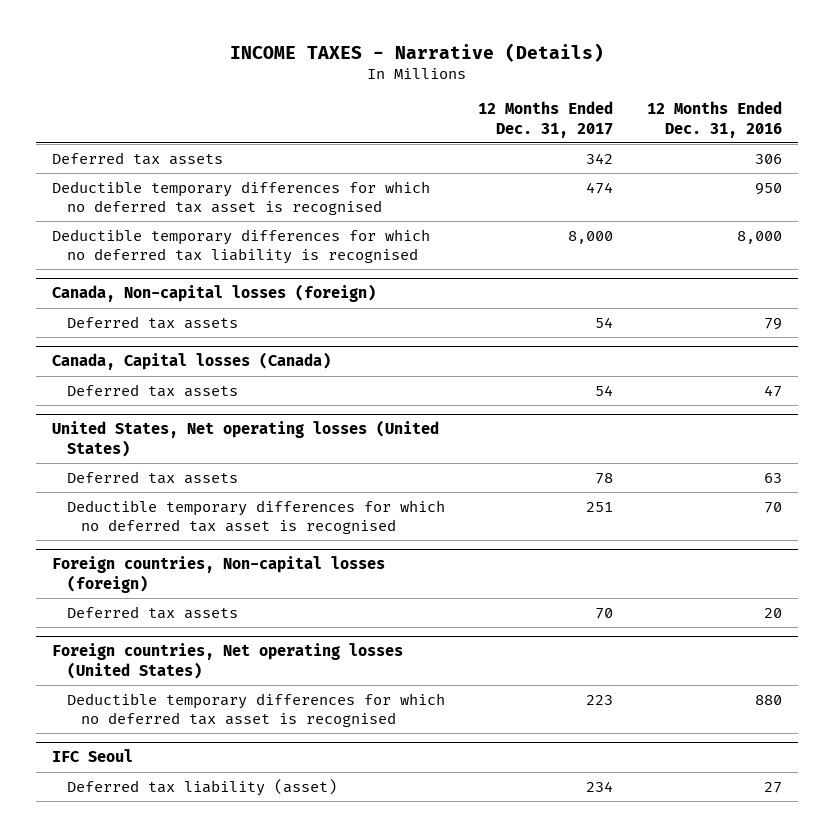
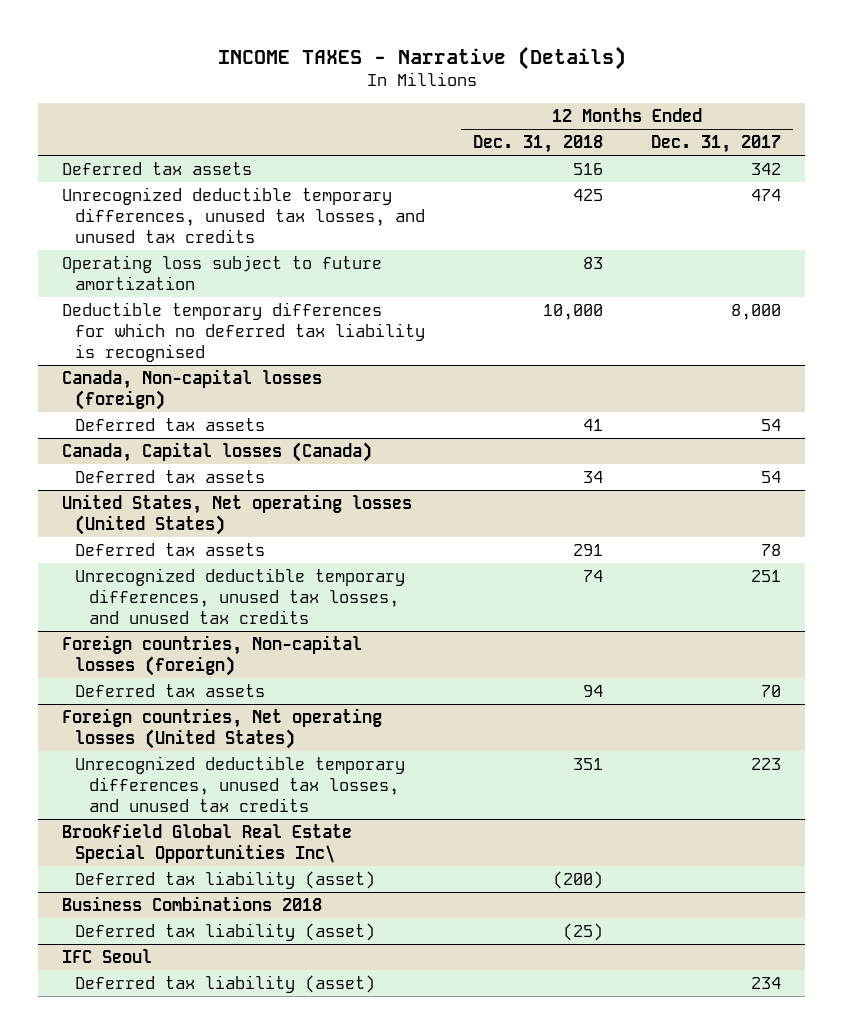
- | 12 Months Ended Dec. 31, 2017 | 12 Months Ended Dec. 31, 2016
+ | 12 Months Ended Dec. 31, 2018 | 12 Months Ended Dec. 31, 2017
- Deductible temporary differences for which no deferred tax asset is recognised | 474 | 950
+ Unrecognized deductible temporary differences, unused tax losses, and unused tax credits | 425 | 474
+ Operating loss subject to future amortization | 83 |
@ United States, Net operating losses (United States)
- Deductible temporary differences for which no deferred tax asset is recognised | 251 | 70
+ Unrecognized deductible temporary differences, unused tax losses, and unused tax credits | 74 | 251
@ Foreign countries, Net operating losses (United States)
- Deductible temporary differences for which no deferred tax asset is recognised | 223 | 880
+ Unrecognized deductible temporary differences, unused tax losses, and unused tax credits | 351 | 223
+ Brookfield Global Real Estate Special Opportunities Inc\
+ Deferred tax liability (asset) | (200) |
+ Business Combinations 2018
+ Deferred tax liability (asset) | (25) |

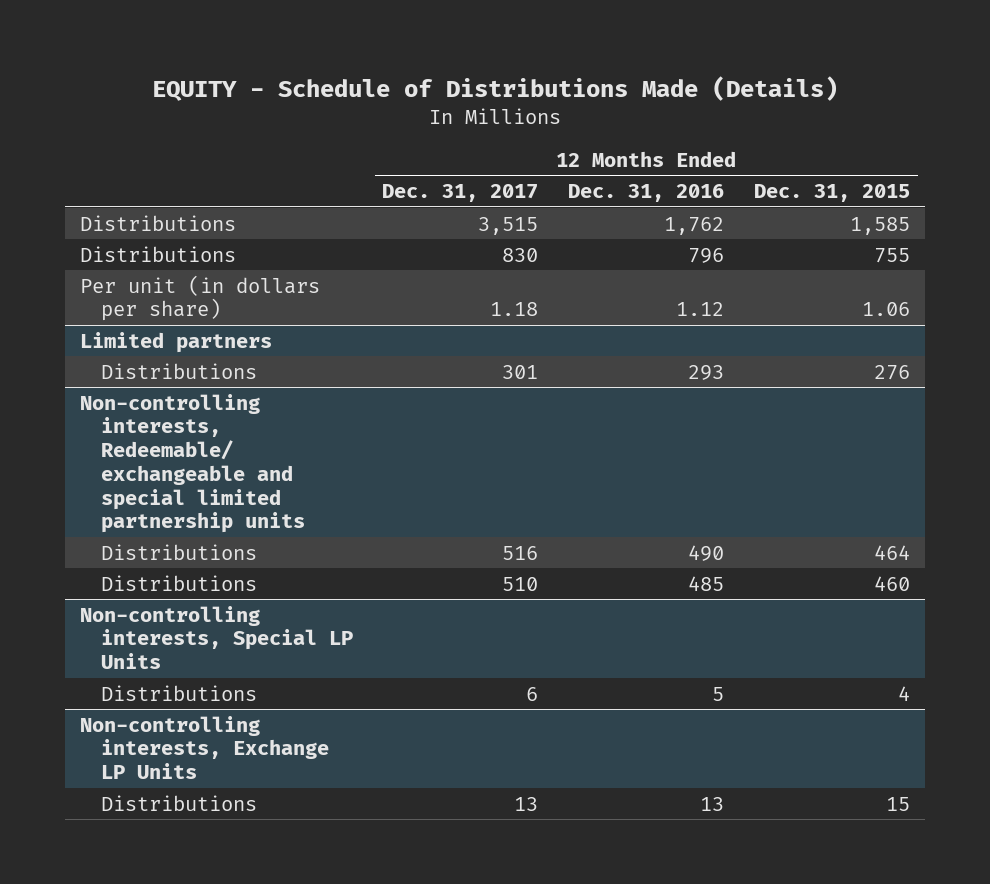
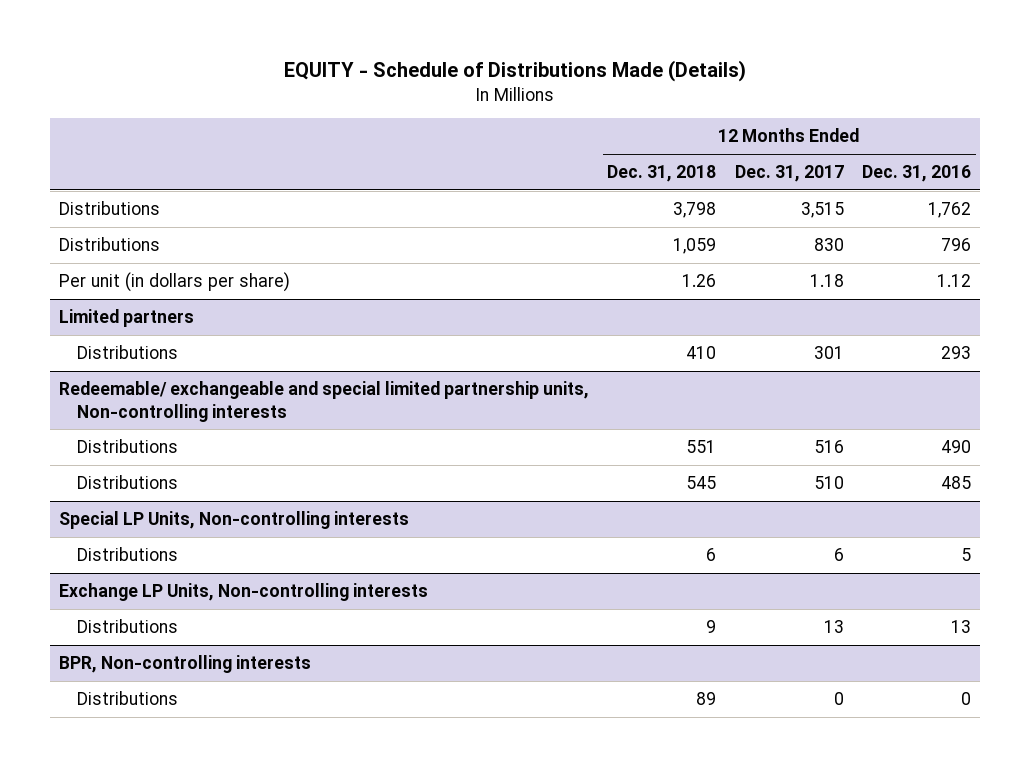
- | 12 Months Ended Dec. 31, 2017 | 12 Months Ended Dec. 31, 2016 | 12 Months Ended Dec. 31, 2015
+ | 12 Months Ended Dec. 31, 2018 | 12 Months Ended Dec. 31, 2017 | 12 Months Ended Dec. 31, 2016
- Non-controlling interests, Redeemable/ exchangeable and special limited partnership units
+ Redeemable/ exchangeable and special limited partnership units, Non-controlling interests
- Non-controlling interests, Special LP Units
+ Special LP Units, Non-controlling interests
- Non-controlling interests, Exchange LP Units
+ Exchange LP Units, Non-controlling interests
+ BPR, Non-controlling interests
+ Distributions | 89 | 0 | 0

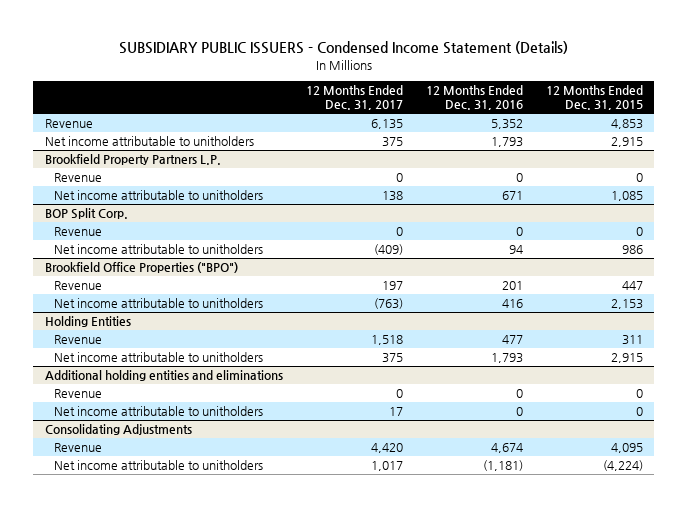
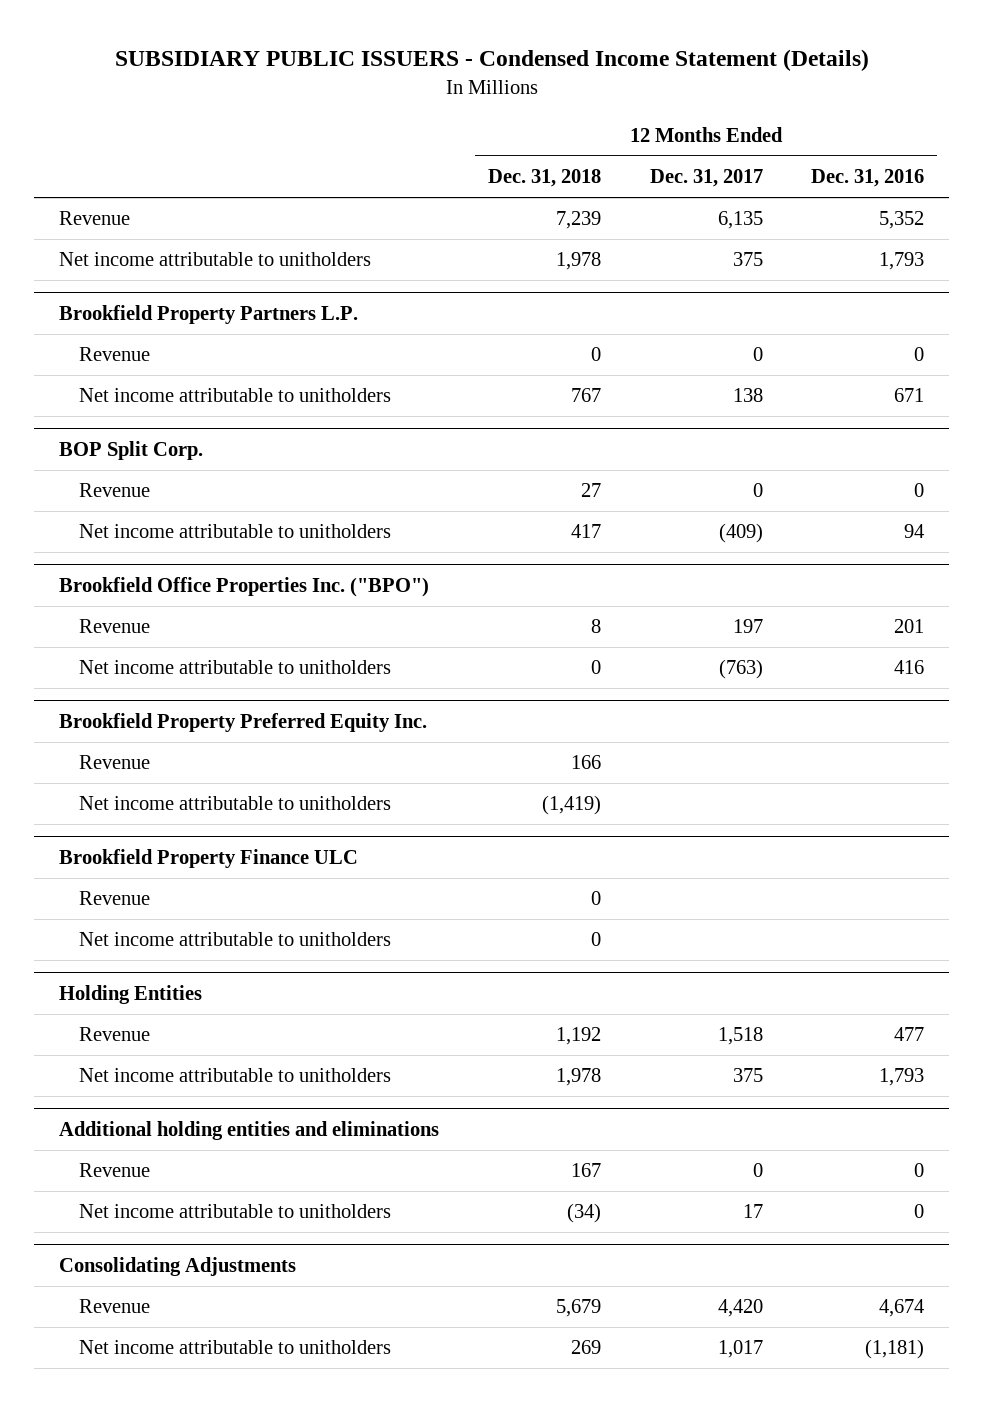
- | 12 Months Ended Dec. 31, 2017 | 12 Months Ended Dec. 31, 2016 | 12 Months Ended Dec. 31, 2015
+ | 12 Months Ended Dec. 31, 2018 | 12 Months Ended Dec. 31, 2017 | 12 Months Ended Dec. 31, 2016
- Brookfield Office Properties ("BPO")
+ Brookfield Office Properties Inc. ("BPO")
+ Brookfield Property Preferred Equity Inc.
+ Revenue | 166 | |
+ Net income attributable to unitholders | (1,419) | |
+ Brookfield Property Finance ULC
+ Revenue | 0 | |
+ Net income attributable to unitholders | 0 | |

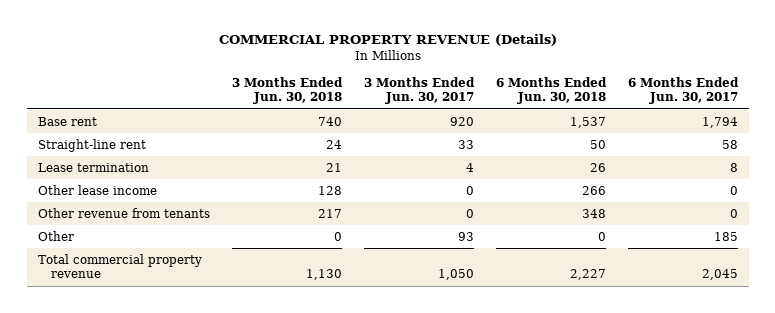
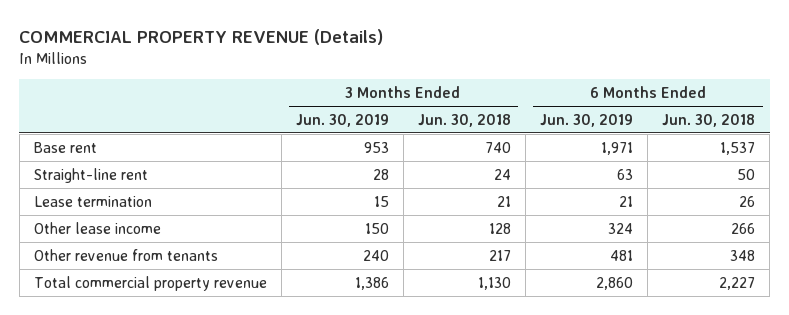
- | 3 Months Ended Jun. 30, 2018 | 3 Months Ended Jun. 30, 2017 | 6 Months Ended Jun. 30, 2018 | 6 Months Ended Jun. 30, 2017
+ | 3 Months Ended Jun. 30, 2019 | 3 Months Ended Jun. 30, 2018 | 6 Months Ended Jun. 30, 2019 | 6 Months Ended Jun. 30, 2018
- Other | 0 | 93 | 0 | 185

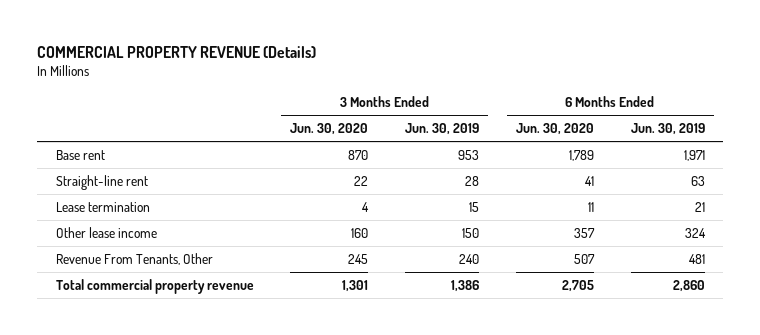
- | 3 Months Ended Jun. 30, 2019 | 3 Months Ended Jun. 30, 2018 | 6 Months Ended Jun. 30, 2019 | 6 Months Ended Jun. 30, 2018
+ | 3 Months Ended Jun. 30, 2020 | 3 Months Ended Jun. 30, 2019 | 6 Months Ended Jun. 30, 2020 | 6 Months Ended Jun. 30, 2019
- Other revenue from tenants | 240 | 217 | 481 | 348
+ Revenue From Tenants, Other | 245 | 240 | 507 | 481

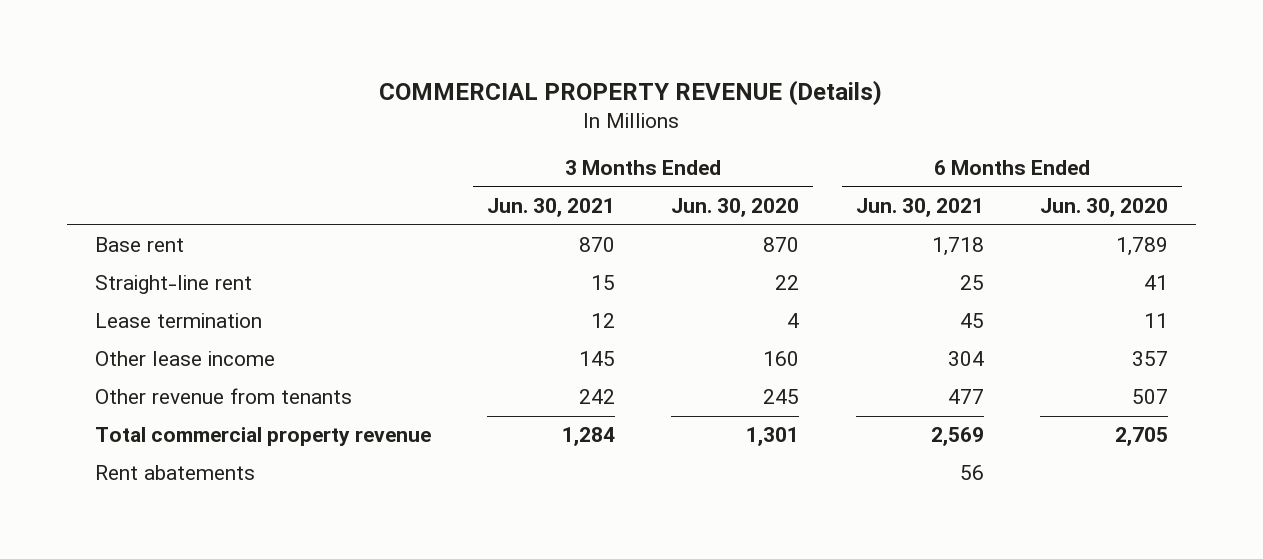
- | 3 Months Ended Jun. 30, 2020 | 3 Months Ended Jun. 30, 2019 | 6 Months Ended Jun. 30, 2020 | 6 Months Ended Jun. 30, 2019
+ | 3 Months Ended Jun. 30, 2021 | 3 Months Ended Jun. 30, 2020 | 6 Months Ended Jun. 30, 2021 | 6 Months Ended Jun. 30, 2020
- Revenue From Tenants, Other | 245 | 240 | 507 | 481
+ Other revenue from tenants | 242 | 245 | 477 | 507
+ Rent abatements | | | 56 |

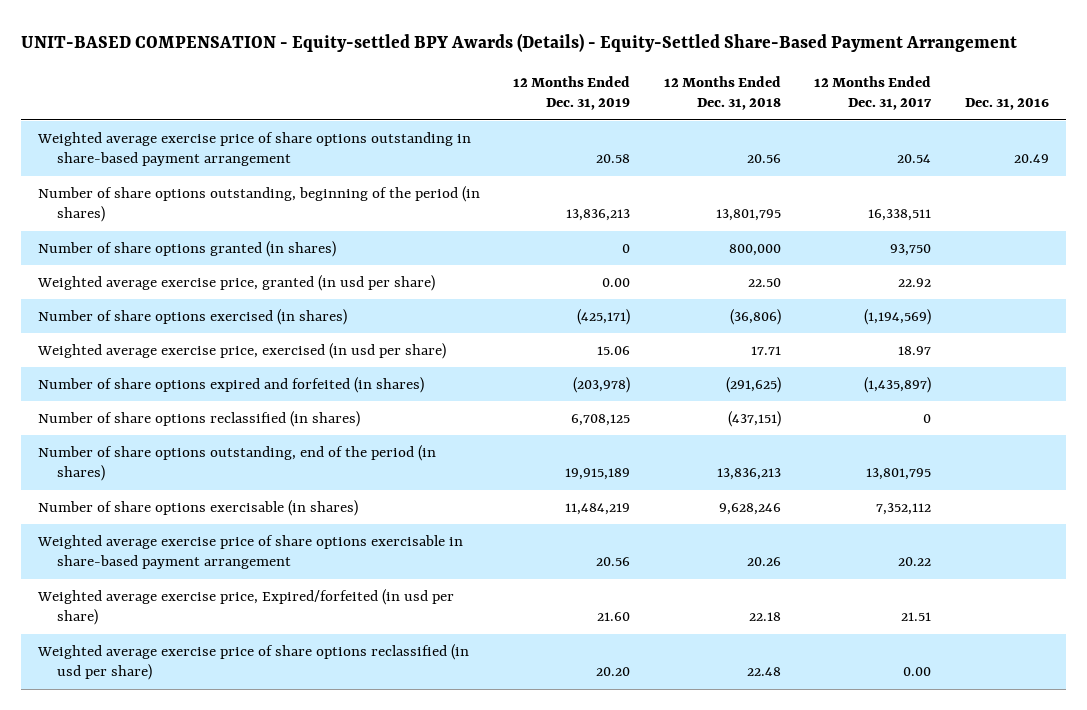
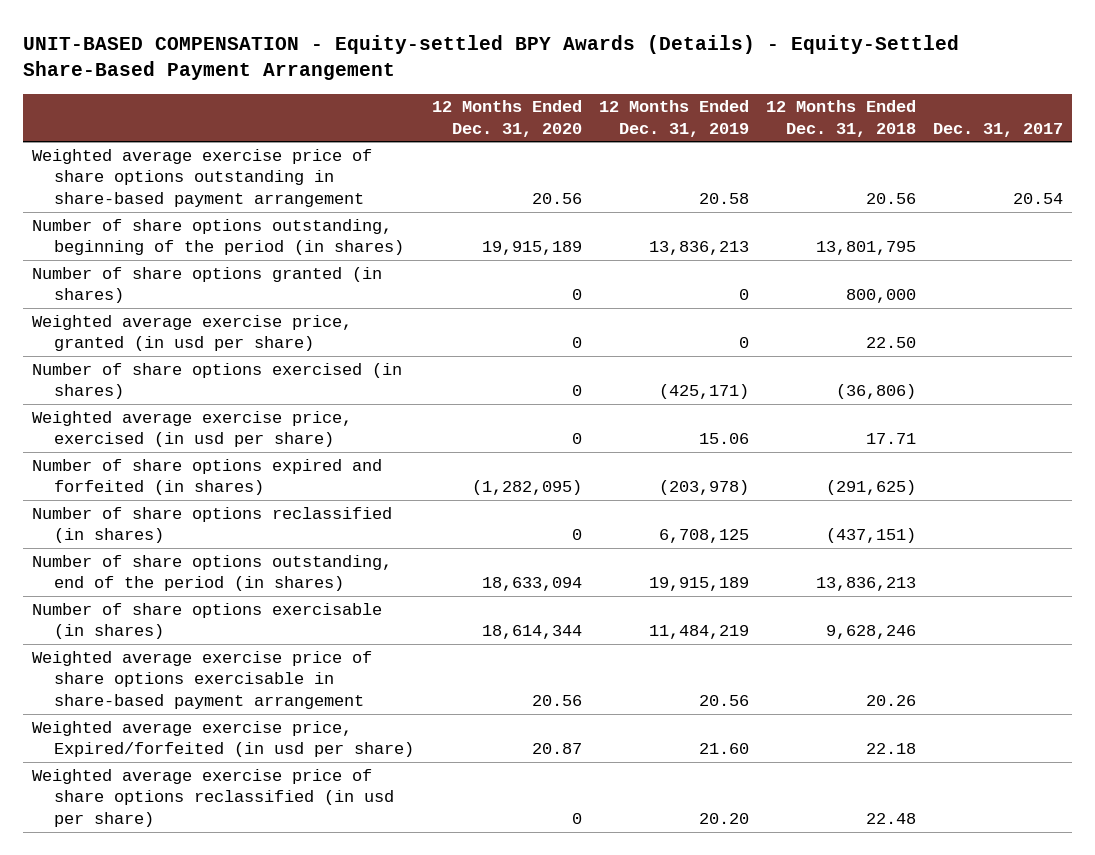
- | 12 Months Ended Dec. 31, 2019 | 12 Months Ended Dec. 31, 2018 | 12 Months Ended Dec. 31, 2017 | Dec. 31, 2016
+ | 12 Months Ended Dec. 31, 2020 | 12 Months Ended Dec. 31, 2019 | 12 Months Ended Dec. 31, 2018 | Dec. 31, 2017
- Weighted average exercise price, granted (in usd per share) | 0.00 | 22.50 | 22.92 |
+ Weighted average exercise price, granted (in usd per share) | 0 | 0 | 22.50 |

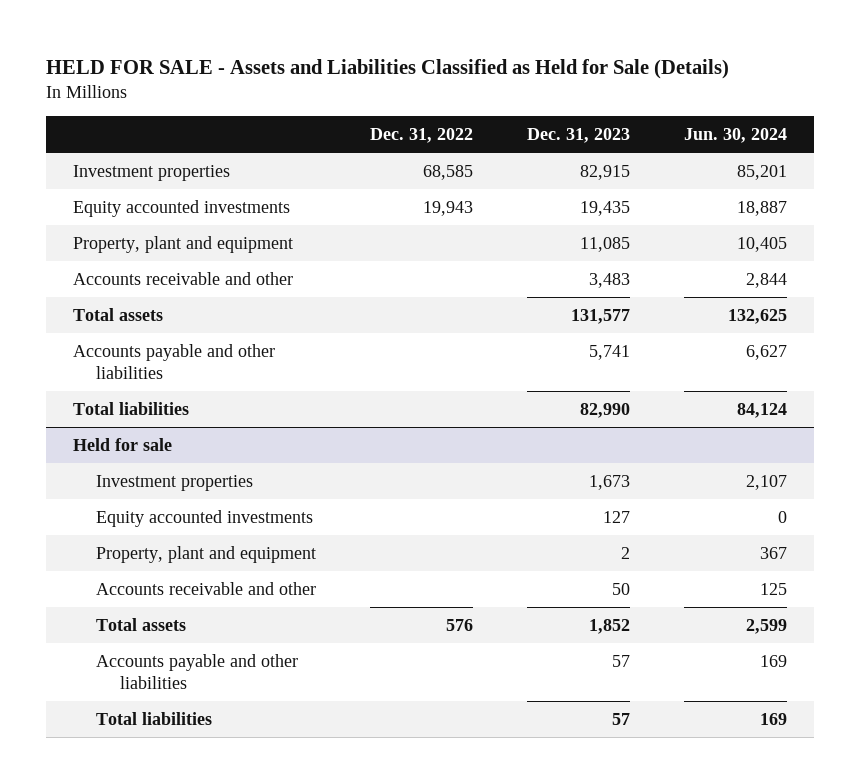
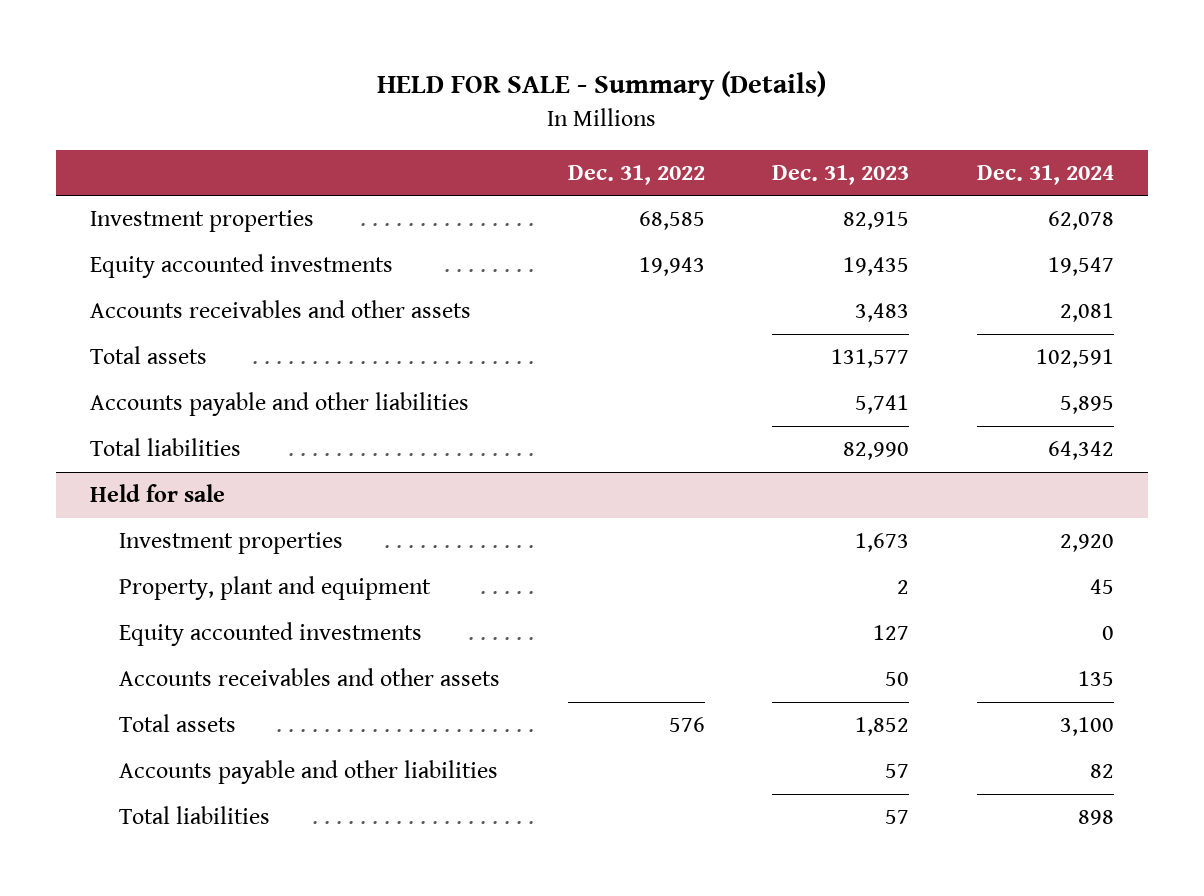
- HELD FOR SALE - Assets and Liabilities Classified as Held for Sale (Details)
+ HELD FOR SALE - Summary (Details)
- | Dec. 31, 2022 | Dec. 31, 2023 | Jun. 30, 2024
+ | Dec. 31, 2022 | Dec. 31, 2023 | Dec. 31, 2024
- Property, plant and equipment | | 11,085 | 10,405
- Accounts receivable and other | | 3,483 | 2,844
+ Accounts receivables and other assets | | 3,483 | 2,081
@ Held for sale
- Accounts receivable and other | | 50 | 125
moved down: Equity accounted investments | | 127 | 0
+ Accounts receivables and other assets | | 50 | 135

